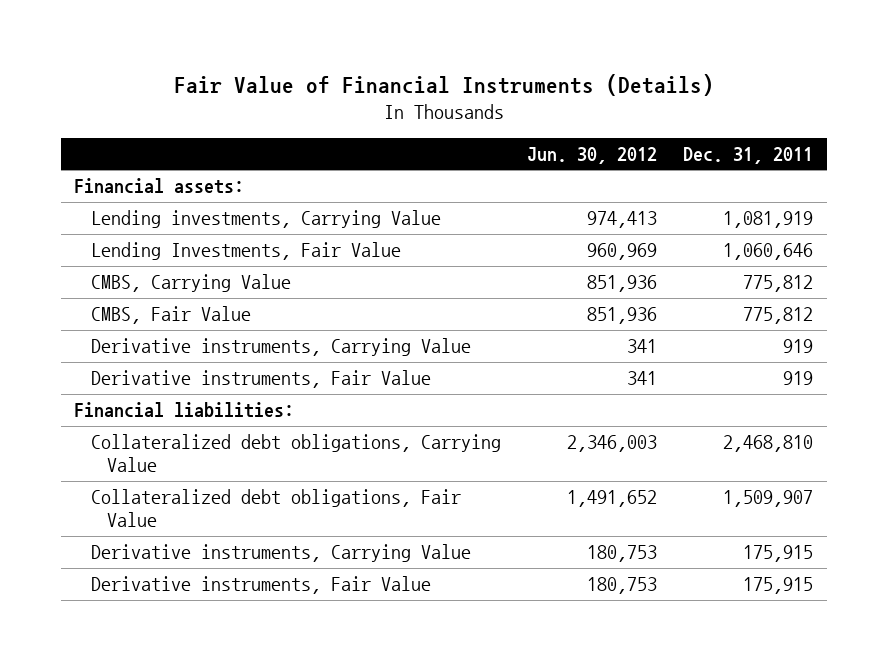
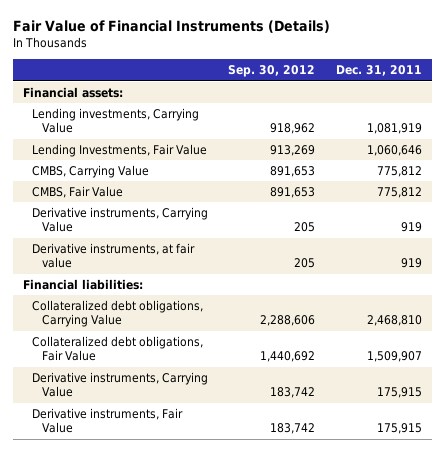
- | Jun. 30, 2012 | Dec. 31, 2011
+ | Sep. 30, 2012 | Dec. 31, 2011
- Derivative instruments, Fair Value | 341 | 919
+ Derivative instruments, at fair value | 205 | 919

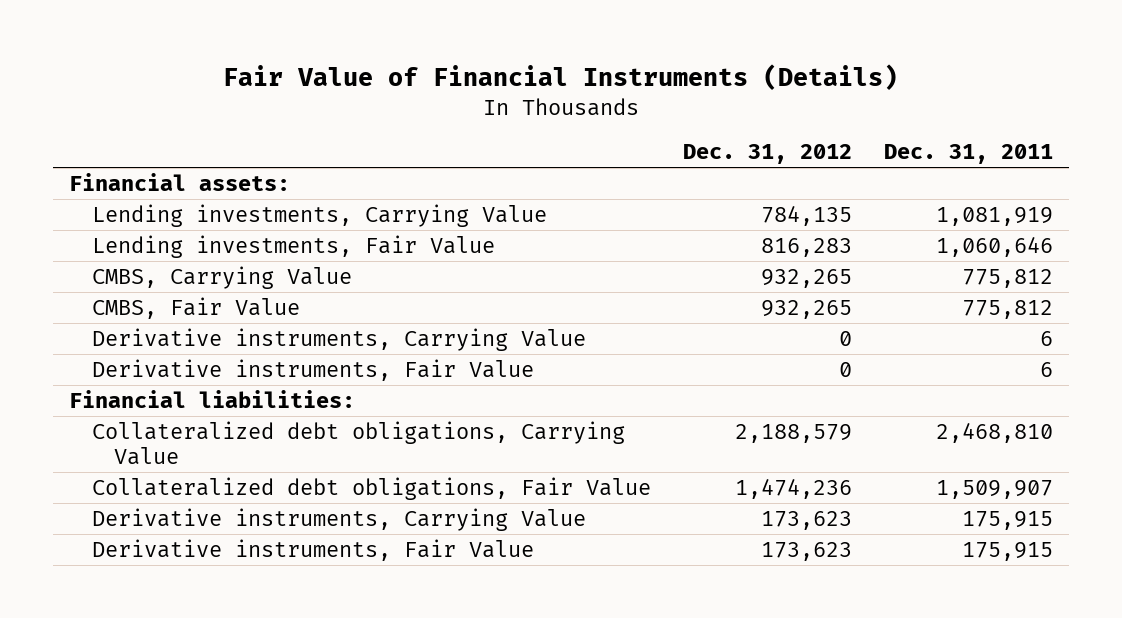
- | Sep. 30, 2012 | Dec. 31, 2011
+ | Dec. 31, 2012 | Dec. 31, 2011
- Lending Investments, Fair Value | 913,269 | 1,060,646
+ Lending investments, Fair Value | 816,283 | 1,060,646
- Derivative instruments, Carrying Value | 205 | 919
- Derivative instruments, at fair value | 205 | 919
+ Derivative instruments, Carrying Value | 0 | 6
+ Derivative instruments, Fair Value | 0 | 6

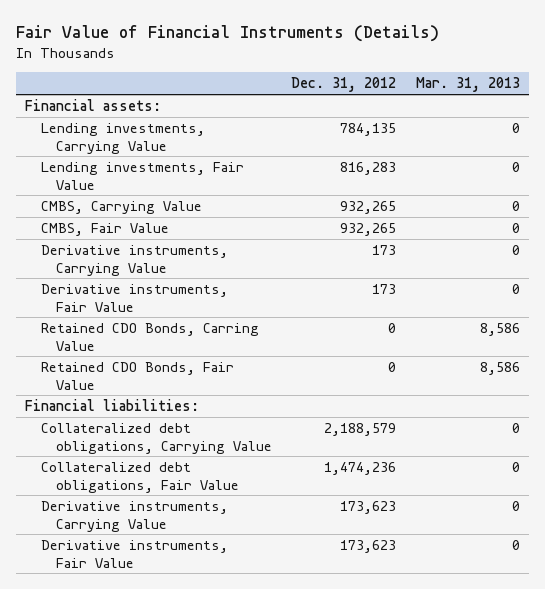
- | Dec. 31, 2012 | Dec. 31, 2011
+ | Dec. 31, 2012 | Mar. 31, 2013
- Derivative instruments, Carrying Value | 0 | 6
- Derivative instruments, Fair Value | 0 | 6
+ Derivative instruments, Carrying Value | 173 | 0
+ Derivative instruments, Fair Value | 173 | 0
+ Retained CDO Bonds, Carring Value | 0 | 8,586
+ Retained CDO Bonds, Fair Value | 0 | 8,586

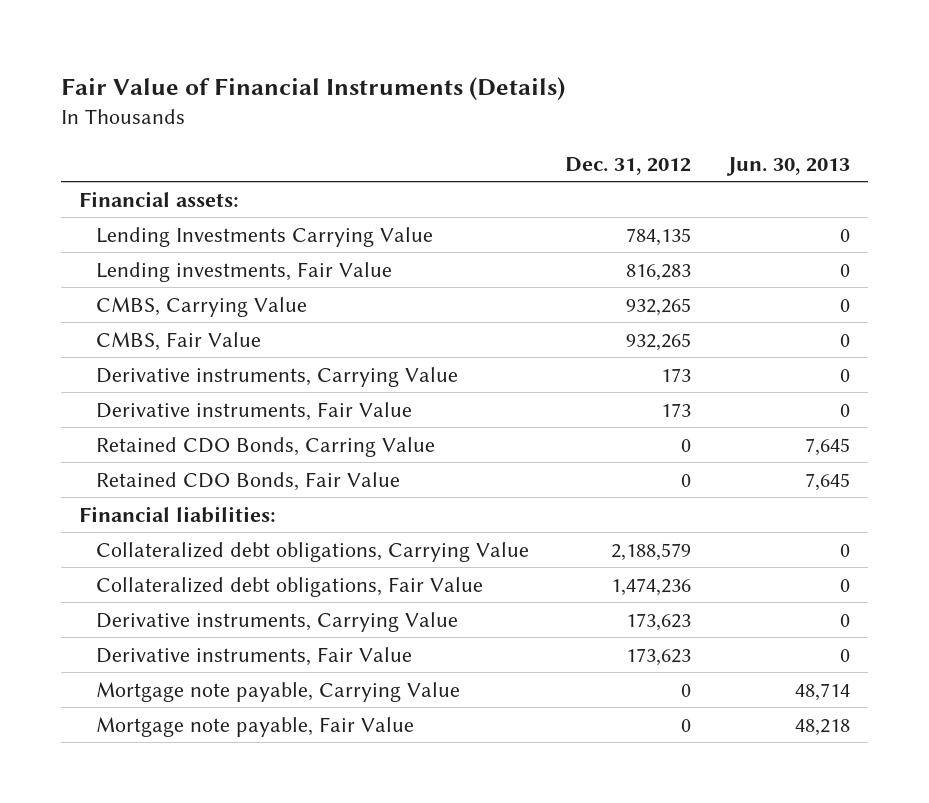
- | Dec. 31, 2012 | Mar. 31, 2013
+ | Dec. 31, 2012 | Jun. 30, 2013
- Lending investments, Carrying Value | 784,135 | 0
+ Lending Investments Carrying Value | 784,135 | 0
+ Mortgage note payable, Carrying Value | 0 | 48,714
+ Mortgage note payable, Fair Value | 0 | 48,218

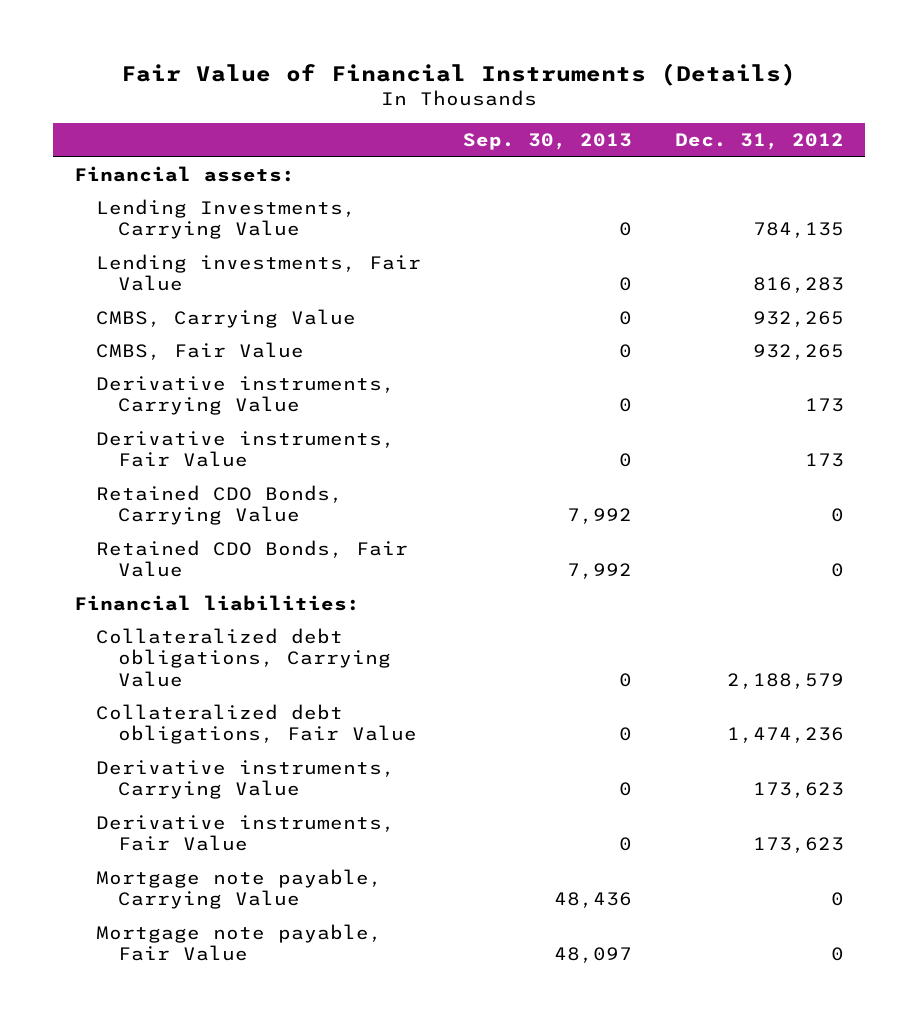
- | Dec. 31, 2012 | Jun. 30, 2013
+ | Sep. 30, 2013 | Dec. 31, 2012
- Lending Investments Carrying Value | 784,135 | 0
+ Lending Investments, Carrying Value | 0 | 784,135
- Retained CDO Bonds, Carring Value | 0 | 7,645
+ Retained CDO Bonds, Carrying Value | 7,992 | 0

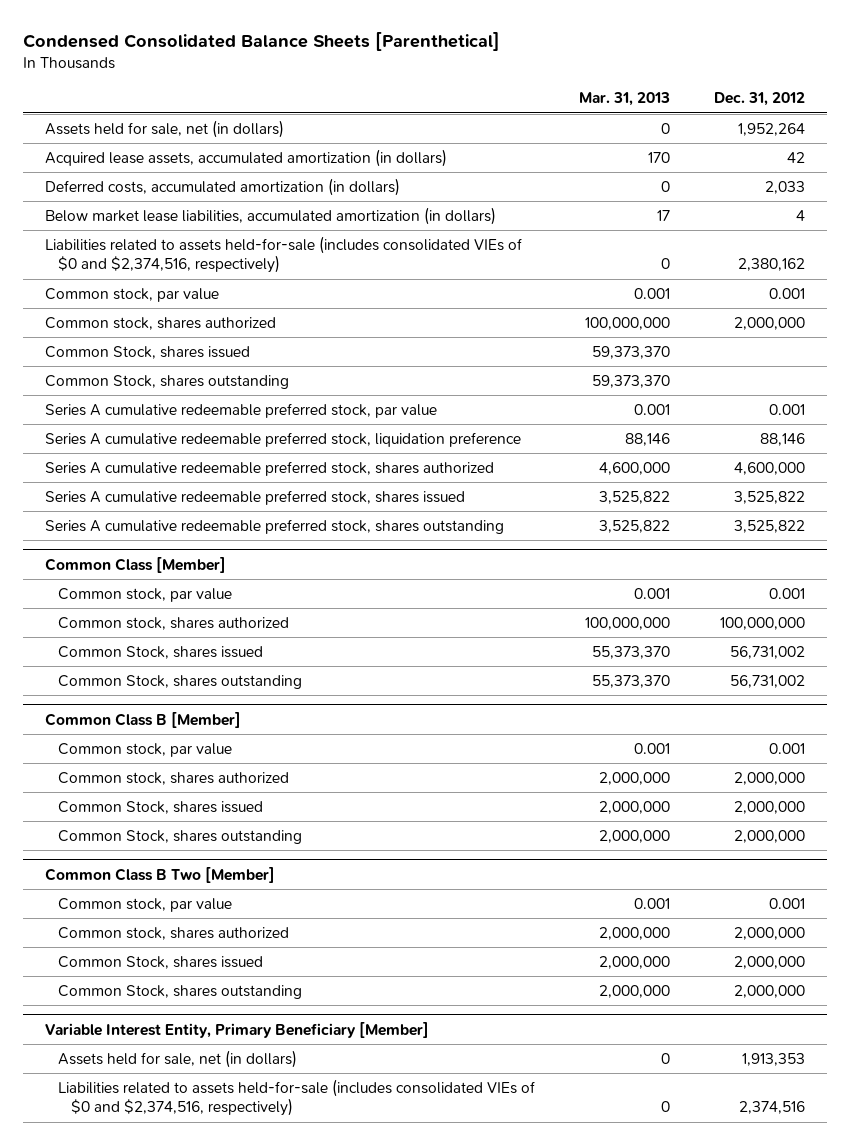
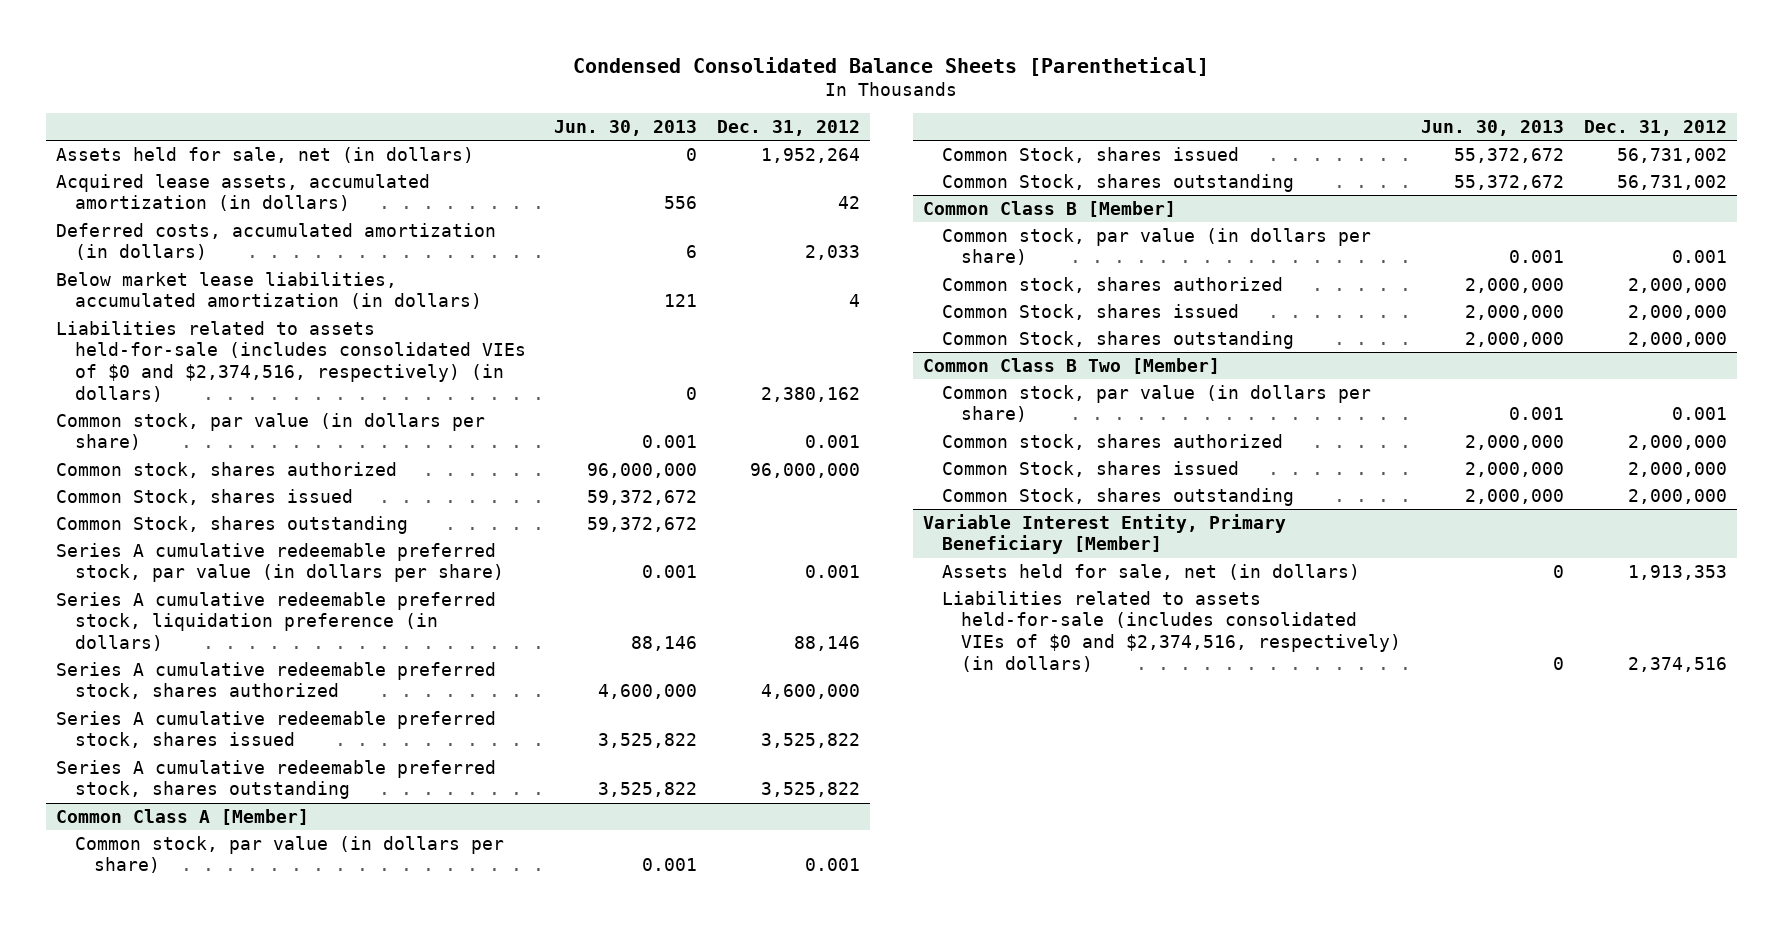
- | Mar. 31, 2013 | Dec. 31, 2012
+ | Jun. 30, 2013 | Dec. 31, 2012
- Liabilities related to assets held-for-sale (includes consolidated VIEs of $0 and $2,374,516, respectively) | 0 | 2,380,162
- Common stock, par value | 0.001 | 0.001
- Common stock, shares authorized | 100,000,000 | 2,000,000
+ Liabilities related to assets held-for-sale (includes consolidated VIEs of $0 and $2,374,516, respectively) (in dollars) | 0 | 2,380,162
+ Common stock, par value (in dollars per share) | 0.001 | 0.001
+ Common stock, shares authorized | 96,000,000 | 96,000,000
- Series A cumulative redeemable preferred stock, par value | 0.001 | 0.001
- Series A cumulative redeemable preferred stock, liquidation preference | 88,146 | 88,146
+ Series A cumulative redeemable preferred stock, par value (in dollars per share) | 0.001 | 0.001
+ Series A cumulative redeemable preferred stock, liquidation preference (in dollars) | 88,146 | 88,146
- Common Class [Member]
- Common stock, par value | 0.001 | 0.001
- Common stock, shares authorized | 100,000,000 | 100,000,000
+ Common Class A [Member]
+ Common stock, par value (in dollars per share) | 0.001 | 0.001
@ Common Class B [Member]
- Common stock, par value | 0.001 | 0.001
+ Common stock, par value (in dollars per share) | 0.001 | 0.001
@ Common Class B Two [Member]
- Common stock, par value | 0.001 | 0.001
+ Common stock, par value (in dollars per share) | 0.001 | 0.001
@ Variable Interest Entity, Primary Beneficiary [Member]
- Liabilities related to assets held-for-sale (includes consolidated VIEs of $0 and $2,374,516, respectively) | 0 | 2,374,516
+ Liabilities related to assets held-for-sale (includes consolidated VIEs of $0 and $2,374,516, respectively) (in dollars) | 0 | 2,374,516

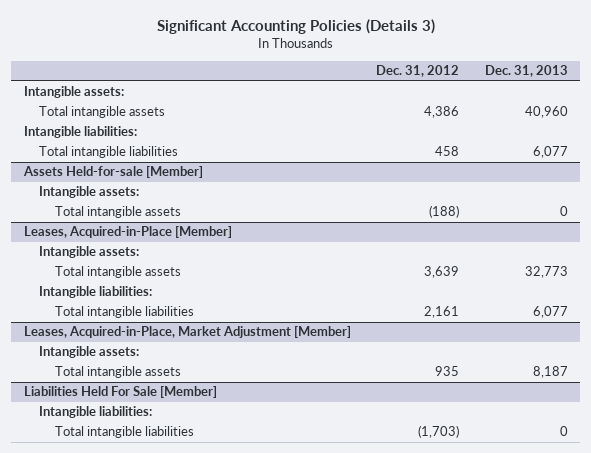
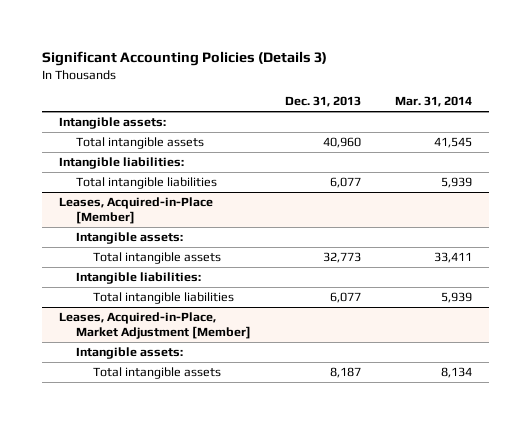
- | Dec. 31, 2012 | Dec. 31, 2013
+ | Dec. 31, 2013 | Mar. 31, 2014
- Assets Held-for-sale [Member]
- Intangible assets:
- Total intangible assets | (188) | 0
- Liabilities Held For Sale [Member]
- Intangible liabilities:
- Total intangible liabilities | (1,703) | 0

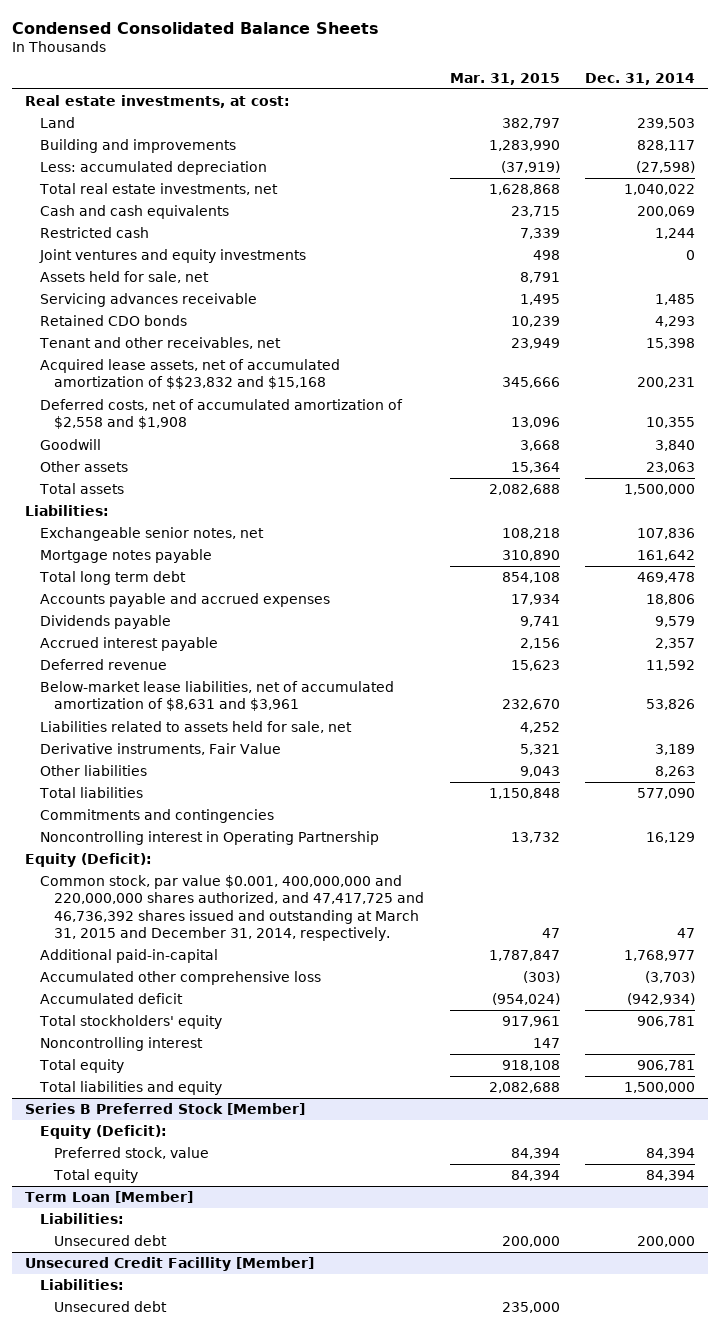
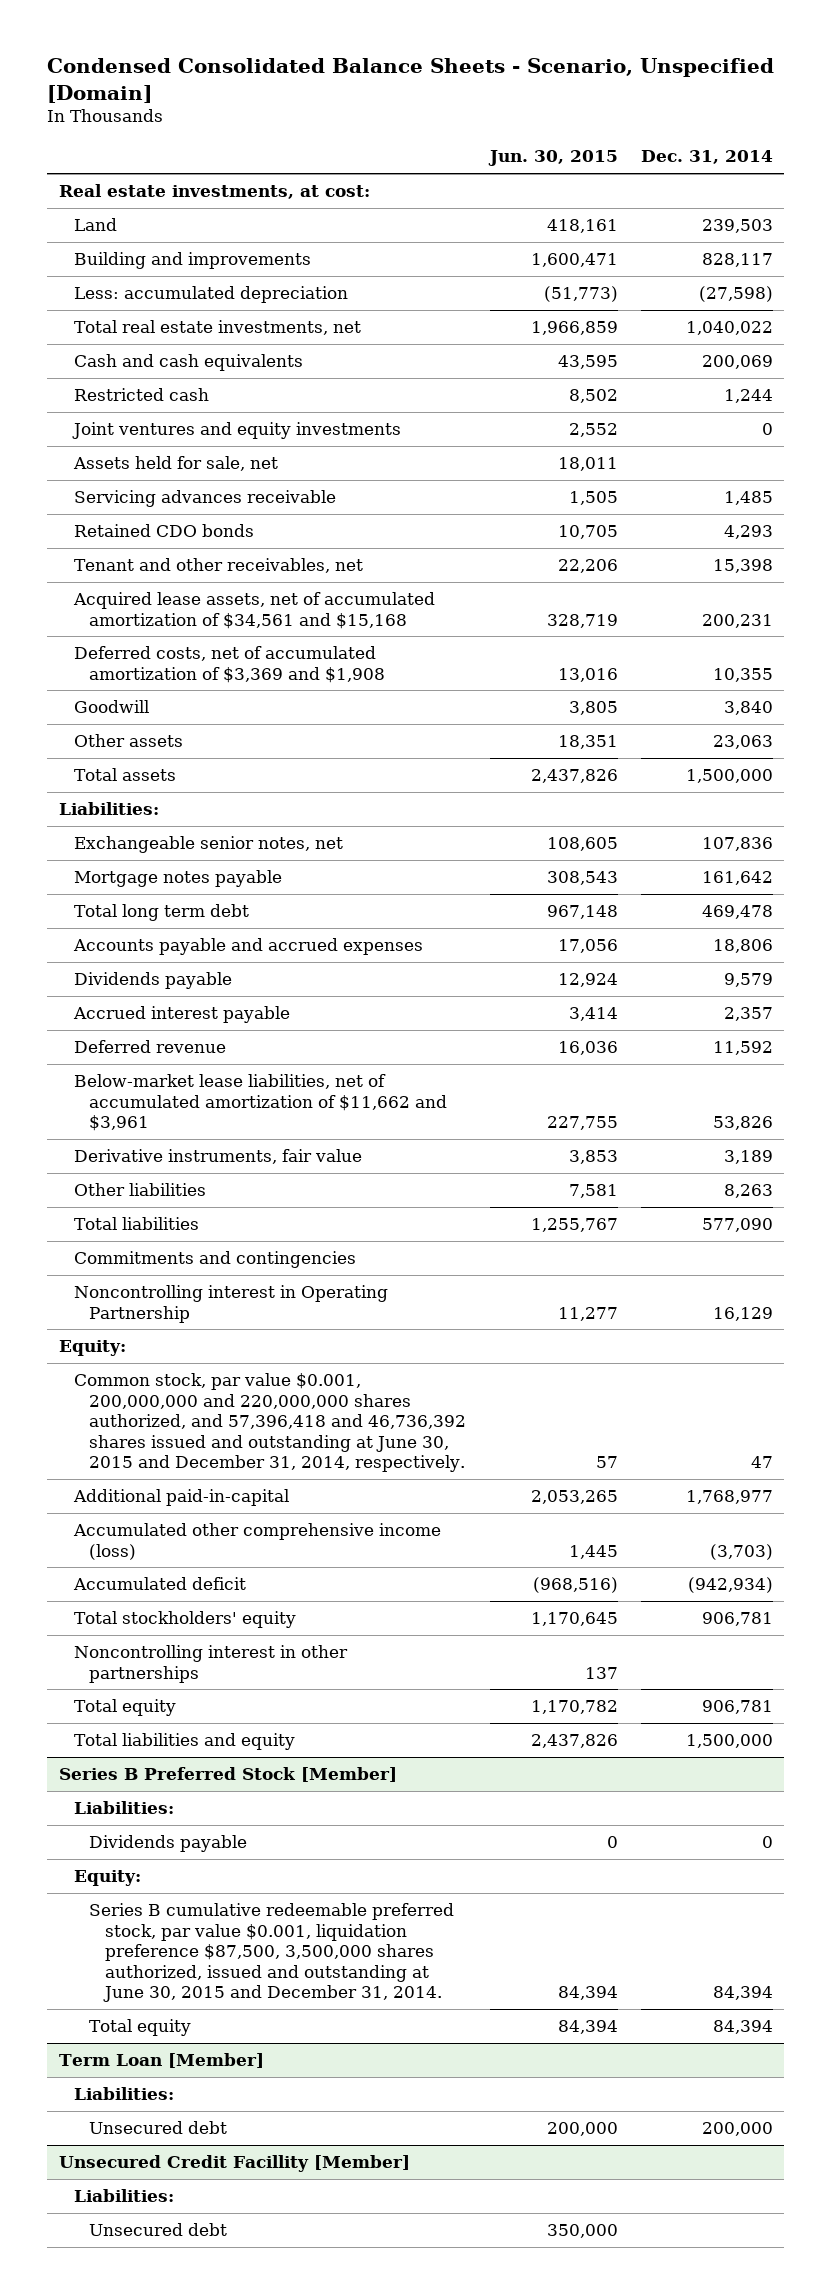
- Condensed Consolidated Balance Sheets
+ Condensed Consolidated Balance Sheets - Scenario, Unspecified [Domain]
- | Mar. 31, 2015 | Dec. 31, 2014
+ | Jun. 30, 2015 | Dec. 31, 2014
- Acquired lease assets, net of accumulated amortization of $$23,832 and $15,168 | 345,666 | 200,231
- Deferred costs, net of accumulated amortization of $2,558 and $1,908 | 13,096 | 10,355
+ Acquired lease assets, net of accumulated amortization of $34,561 and $15,168 | 328,719 | 200,231
+ Deferred costs, net of accumulated amortization of $3,369 and $1,908 | 13,016 | 10,355
- Below-market lease liabilities, net of accumulated amortization of $8,631 and $3,961 | 232,670 | 53,826
- Liabilities related to assets held for sale, net | 4,252 |
- Derivative instruments, Fair Value | 5,321 | 3,189
+ Below-market lease liabilities, net of accumulated amortization of $11,662 and $3,961 | 227,755 | 53,826
+ Derivative instruments, fair value | 3,853 | 3,189
- Equity (Deficit):
- Common stock, par value $0.001, 400,000,000 and 220,000,000 shares authorized, and 47,417,725 and 46,736,392 shares issued and outstanding at March 31, 2015 and December 31, 2014, respectively. | 47 | 47
+ Equity:
+ Common stock, par value $0.001, 200,000,000 and 220,000,000 shares authorized, and 57,396,418 and 46,736,392 shares issued and outstanding at June 30, 2015 and December 31, 2014, respectively. | 57 | 47
- Accumulated other comprehensive loss | (303) | (3,703)
+ Accumulated other comprehensive income (loss) | 1,445 | (3,703)
- Noncontrolling interest | 147 |
+ Noncontrolling interest in other partnerships | 137 |
@ Series B Preferred Stock [Member]
- Equity (Deficit):
- Preferred stock, value | 84,394 | 84,394
+ Liabilities:
+ Dividends payable | 0 | 0
+ Equity:
+ Series B cumulative redeemable preferred stock, par value $0.001, liquidation preference $87,500, 3,500,000 shares authorized, issued and outstanding at June 30, 2015 and December 31, 2014. | 84,394 | 84,394

